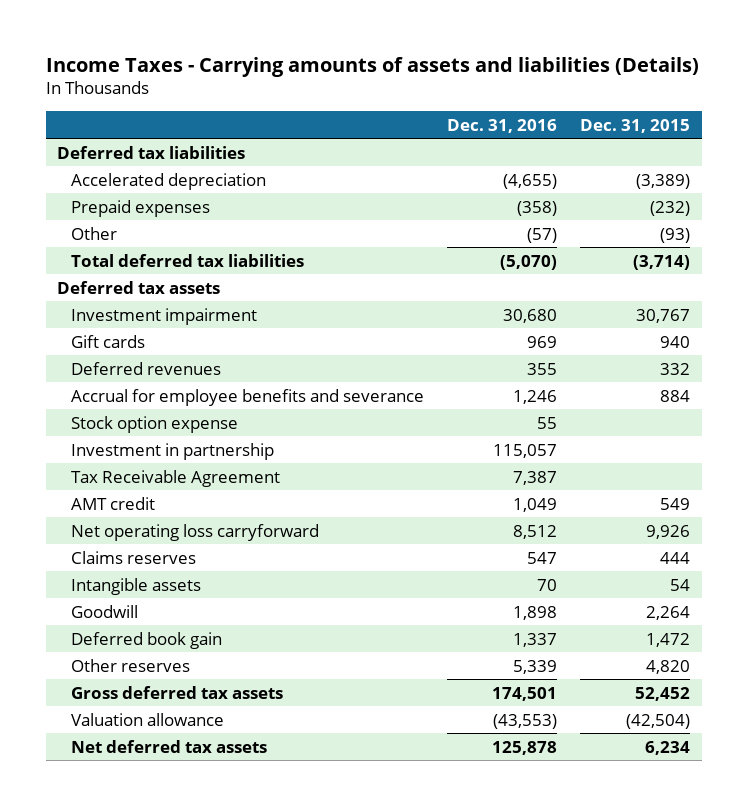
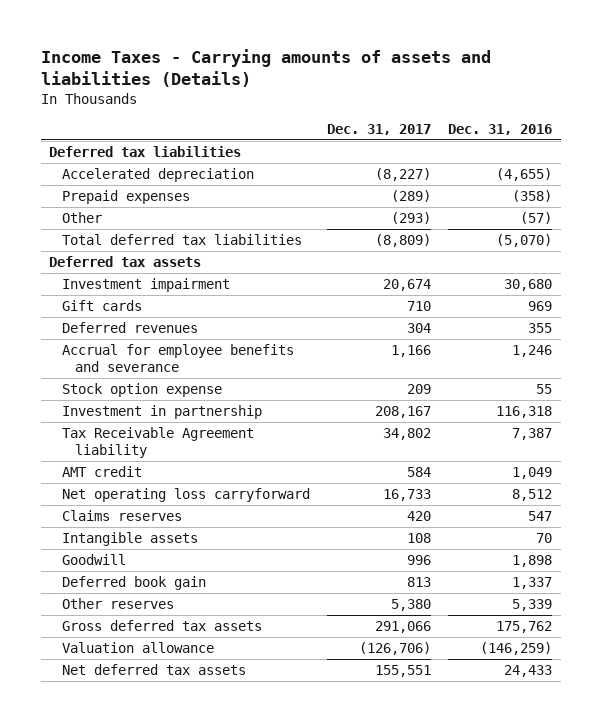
- | Dec. 31, 2016 | Dec. 31, 2015
+ | Dec. 31, 2017 | Dec. 31, 2016
- Investment in partnership | 115,057 |
- Tax Receivable Agreement | 7,387 |
+ Investment in partnership | 208,167 | 116,318
+ Tax Receivable Agreement liability | 34,802 | 7,387
- Gross deferred tax assets | 174,501 | 52,452
- Valuation allowance | (43,553) | (42,504)
- Net deferred tax assets | 125,878 | 6,234
+ Gross deferred tax assets | 291,066 | 175,762
+ Valuation allowance | (126,706) | (146,259)
+ Net deferred tax assets | 155,551 | 24,433

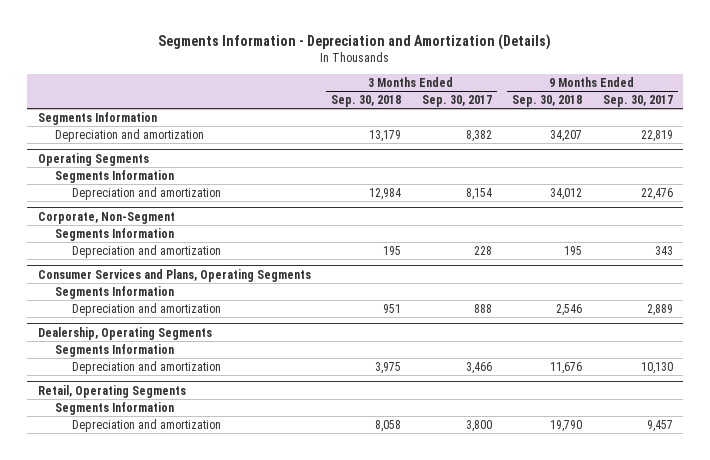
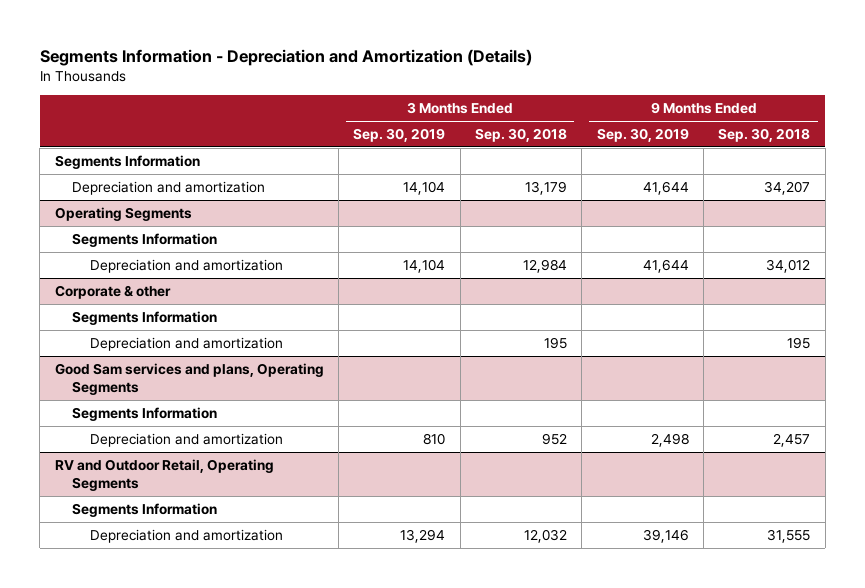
- | 3 Months Ended Sep. 30, 2018 | 3 Months Ended Sep. 30, 2017 | 9 Months Ended Sep. 30, 2018 | 9 Months Ended Sep. 30, 2017
+ | 3 Months Ended Sep. 30, 2019 | 3 Months Ended Sep. 30, 2018 | 9 Months Ended Sep. 30, 2019 | 9 Months Ended Sep. 30, 2018
- Corporate, Non-Segment
+ Corporate & other
- Consumer Services and Plans, Operating Segments
- Segments Information
- Depreciation and amortization | 951 | 888 | 2,546 | 2,889
- Dealership, Operating Segments
+ Good Sam services and plans, Operating Segments
- Depreciation and amortization | 3,975 | 3,466 | 11,676 | 10,130
- Retail, Operating Segments
+ Depreciation and amortization | 810 | 952 | 2,498 | 2,457
+ RV and Outdoor Retail, Operating Segments
- Depreciation and amortization | 8,058 | 3,800 | 19,790 | 9,457
+ Depreciation and amortization | 13,294 | 12,032 | 39,146 | 31,555

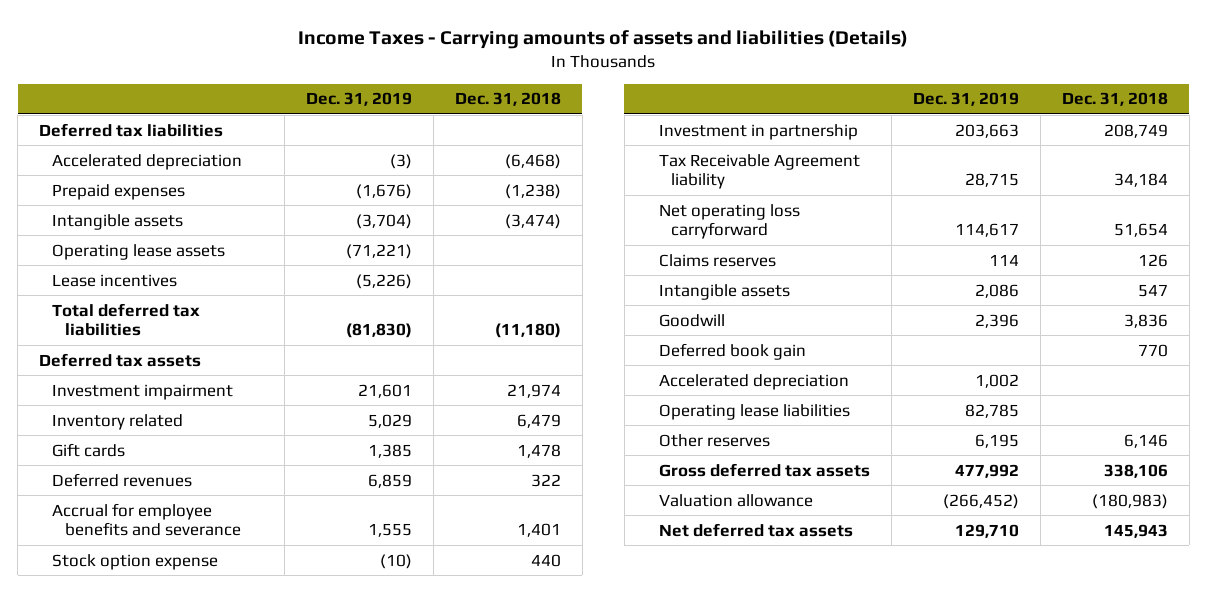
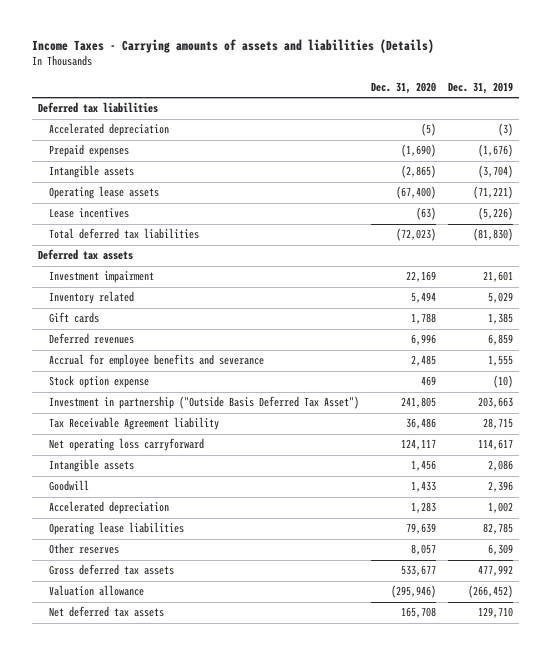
- | Dec. 31, 2019 | Dec. 31, 2018
+ | Dec. 31, 2020 | Dec. 31, 2019
- Investment in partnership | 203,663 | 208,749
+ Investment in partnership ("Outside Basis Deferred Tax Asset") | 241,805 | 203,663
- Claims reserves | 114 | 126
- Deferred book gain | | 770
- Other reserves | 6,195 | 6,146
+ Other reserves | 8,057 | 6,309

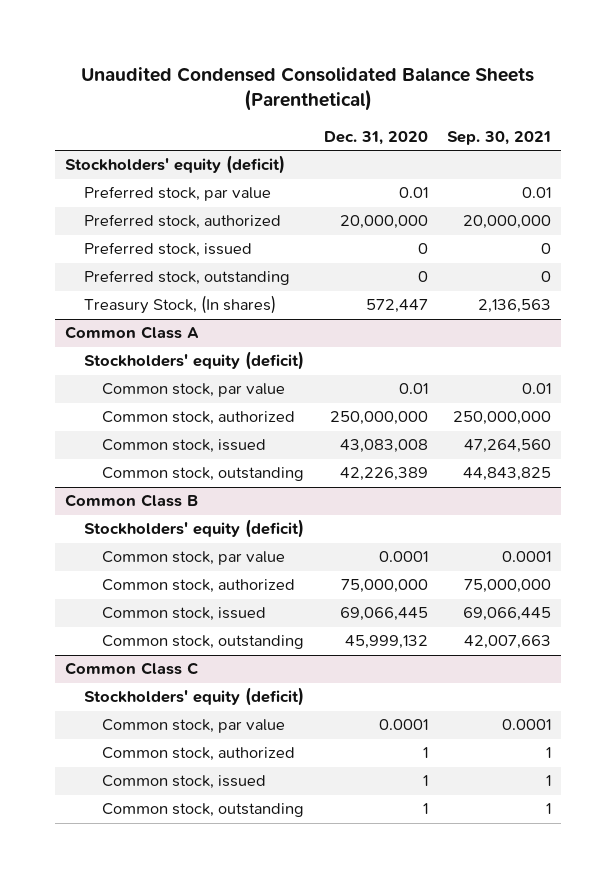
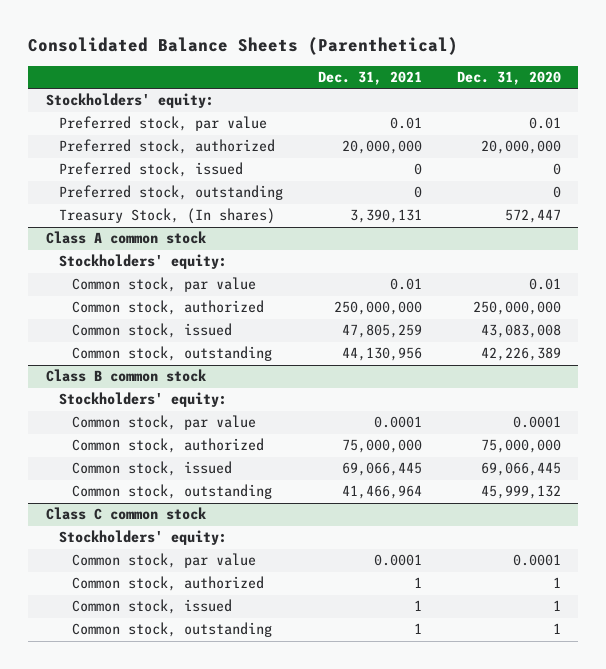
- Unaudited Condensed Consolidated Balance Sheets (Parenthetical)
+ Consolidated Balance Sheets (Parenthetical)
- | Dec. 31, 2020 | Sep. 30, 2021
+ | Dec. 31, 2021 | Dec. 31, 2020
- Stockholders' equity (deficit)
+ Stockholders' equity:
- Common Class A
- Stockholders' equity (deficit)
+ Class A common stock
+ Stockholders' equity:
- Common Class B
- Stockholders' equity (deficit)
+ Class B common stock
+ Stockholders' equity:
- Common Class C
- Stockholders' equity (deficit)
+ Class C common stock
+ Stockholders' equity:

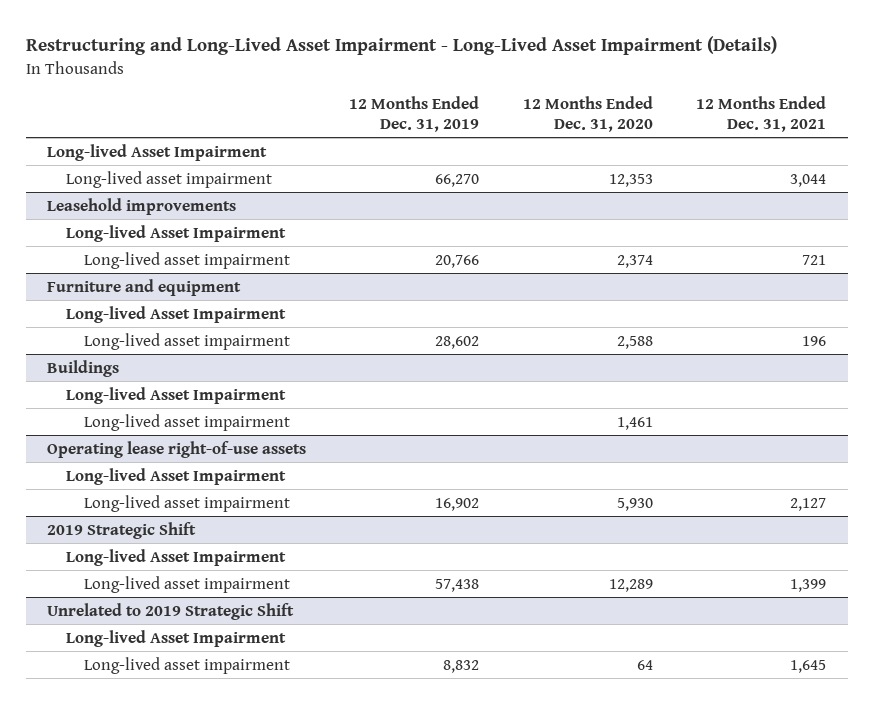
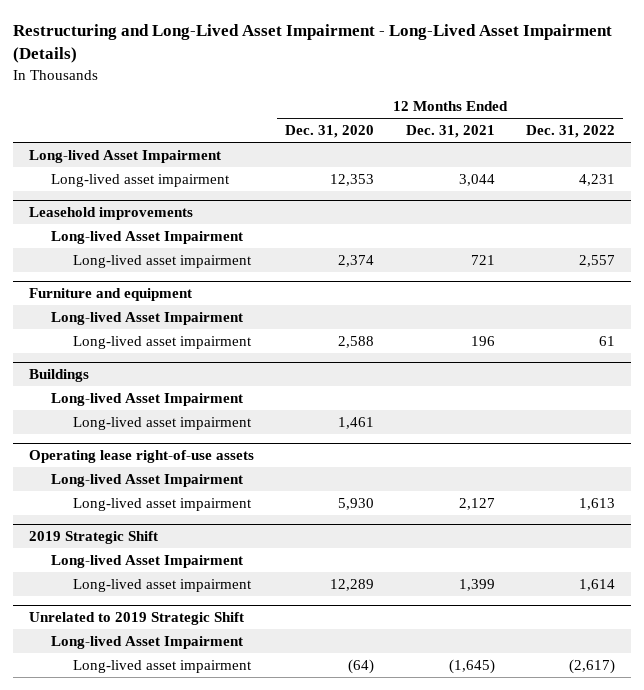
- | 12 Months Ended Dec. 31, 2019 | 12 Months Ended Dec. 31, 2020 | 12 Months Ended Dec. 31, 2021
+ | 12 Months Ended Dec. 31, 2020 | 12 Months Ended Dec. 31, 2021 | 12 Months Ended Dec. 31, 2022
@ Unrelated to 2019 Strategic Shift
- Long-lived asset impairment | 8,832 | 64 | 1,645
+ Long-lived asset impairment | (64) | (1,645) | (2,617)

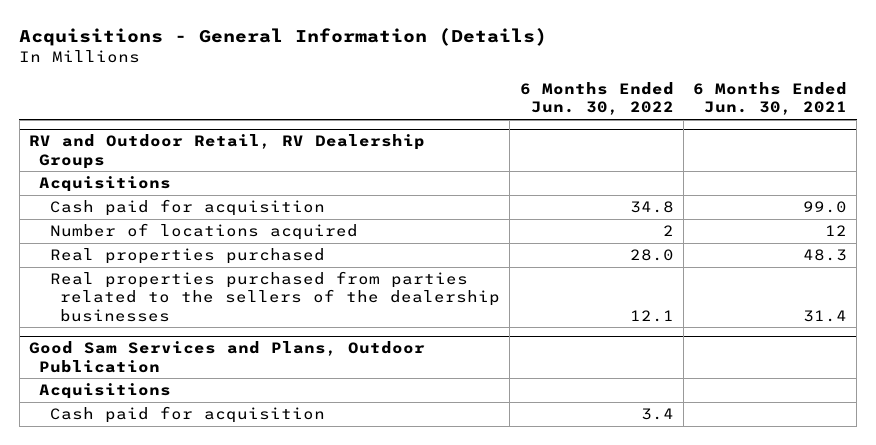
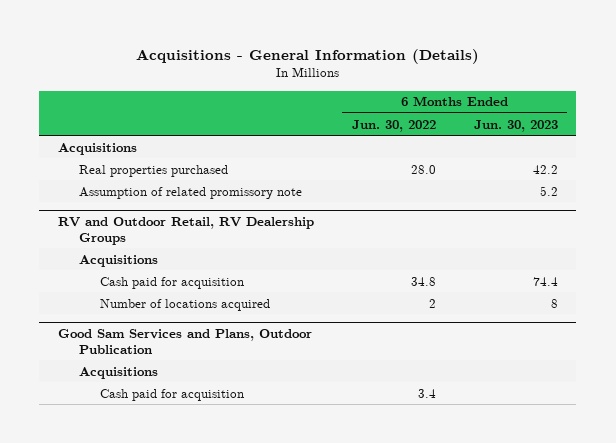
- | 6 Months Ended Jun. 30, 2022 | 6 Months Ended Jun. 30, 2021
+ | 6 Months Ended Jun. 30, 2022 | 6 Months Ended Jun. 30, 2023
+ Acquisitions
+ Real properties purchased | 28.0 | 42.2
+ Assumption of related promissory note | | 5.2
@ RV and Outdoor Retail, RV Dealership Groups
- Real properties purchased | 28.0 | 48.3
- Real properties purchased from parties related to the sellers of the dealership businesses | 12.1 | 31.4

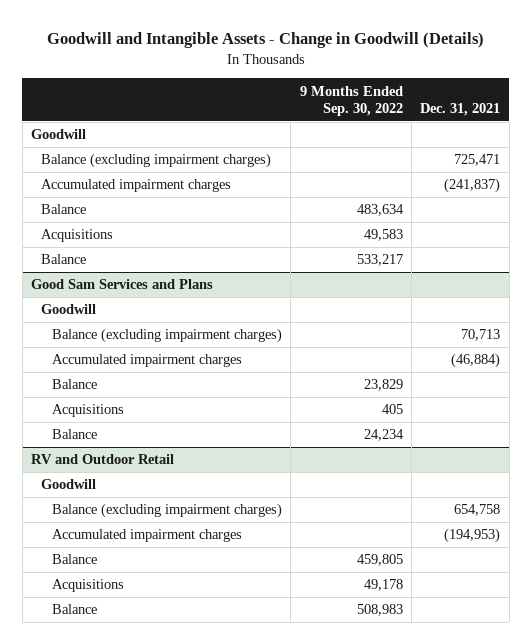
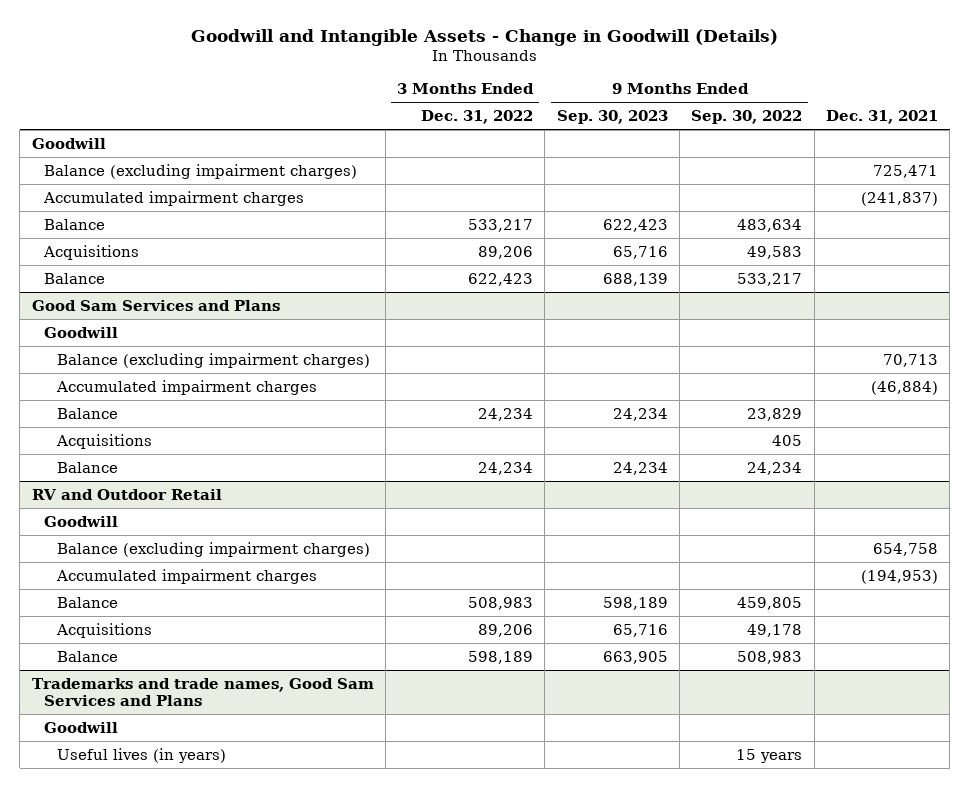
- | 9 Months Ended Sep. 30, 2022 | Dec. 31, 2021
+ | 3 Months Ended Dec. 31, 2022 | 9 Months Ended Sep. 30, 2023 | 9 Months Ended Sep. 30, 2022 | Dec. 31, 2021
+ Trademarks and trade names, Good Sam Services and Plans
+ Goodwill
+ Useful lives (in years) | | | 15 years |

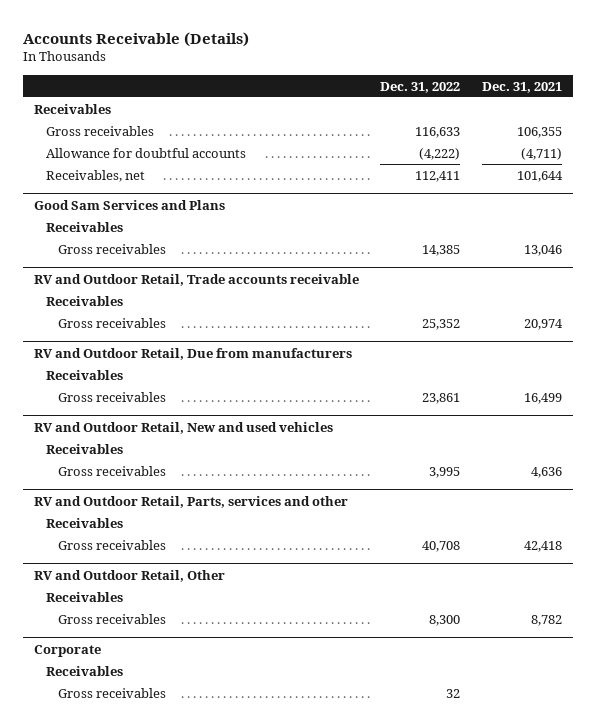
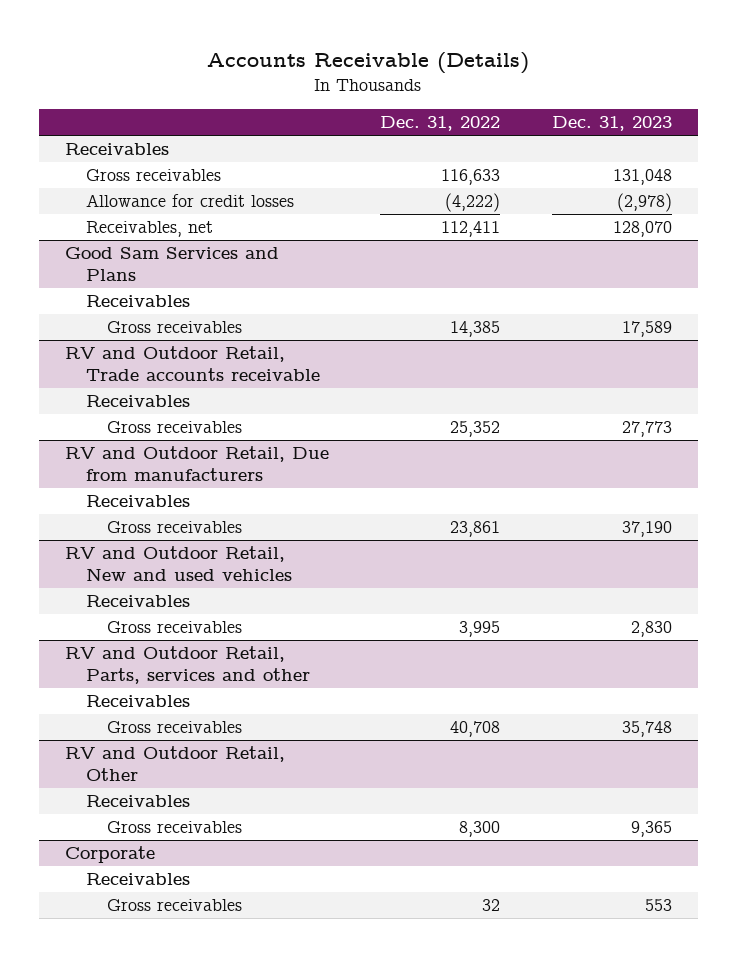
- | Dec. 31, 2022 | Dec. 31, 2021
+ | Dec. 31, 2022 | Dec. 31, 2023
- Allowance for doubtful accounts | (4,222) | (4,711)
+ Allowance for credit losses | (4,222) | (2,978)

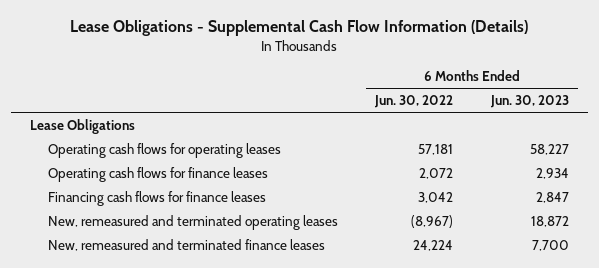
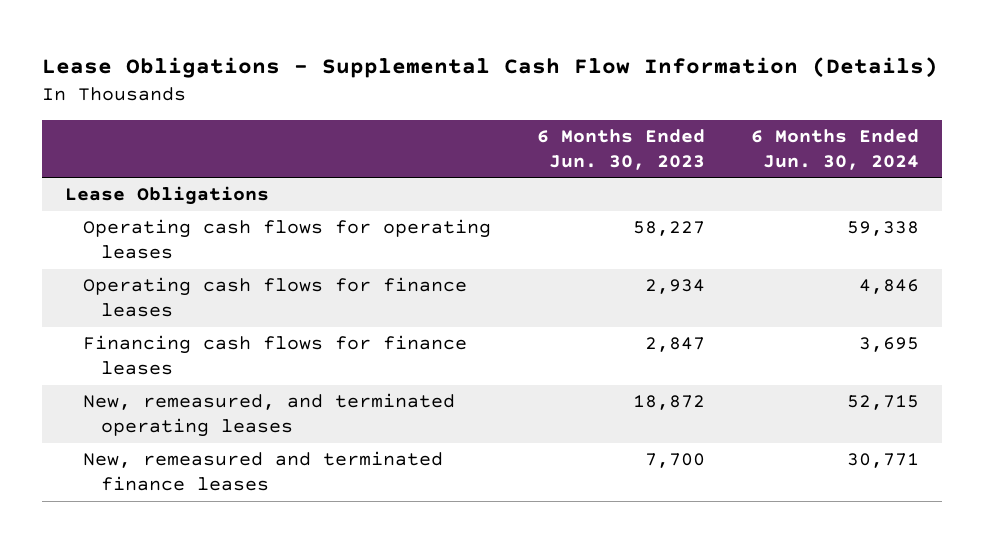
- | 6 Months Ended Jun. 30, 2022 | 6 Months Ended Jun. 30, 2023
+ | 6 Months Ended Jun. 30, 2023 | 6 Months Ended Jun. 30, 2024
- New, remeasured and terminated operating leases | (8,967) | 18,872
+ New, remeasured, and terminated operating leases | 18,872 | 52,715

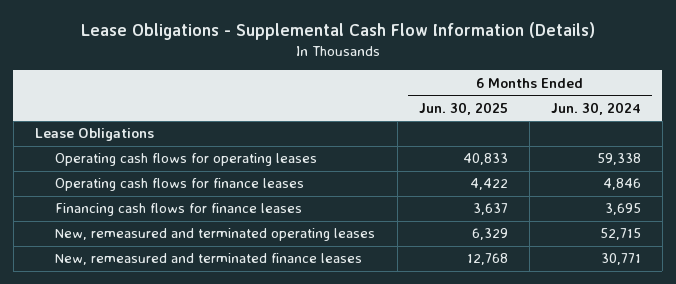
- | 6 Months Ended Jun. 30, 2023 | 6 Months Ended Jun. 30, 2024
+ | 6 Months Ended Jun. 30, 2025 | 6 Months Ended Jun. 30, 2024
- New, remeasured, and terminated operating leases | 18,872 | 52,715
+ New, remeasured and terminated operating leases | 6,329 | 52,715

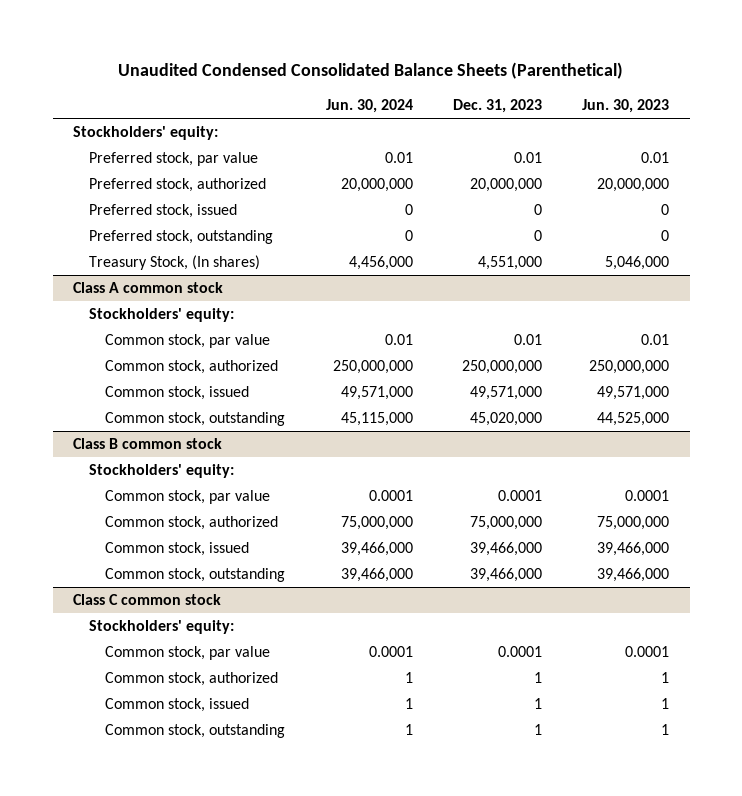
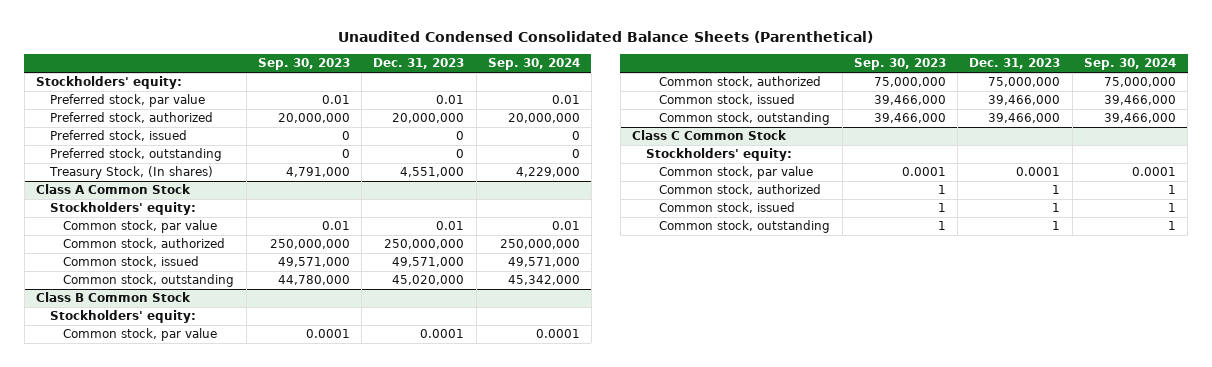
- | Jun. 30, 2024 | Dec. 31, 2023 | Jun. 30, 2023
+ | Sep. 30, 2023 | Dec. 31, 2023 | Sep. 30, 2024
- Class A common stock
+ Class A Common Stock
- Class B common stock
+ Class B Common Stock
- Class C common stock
+ Class C Common Stock

